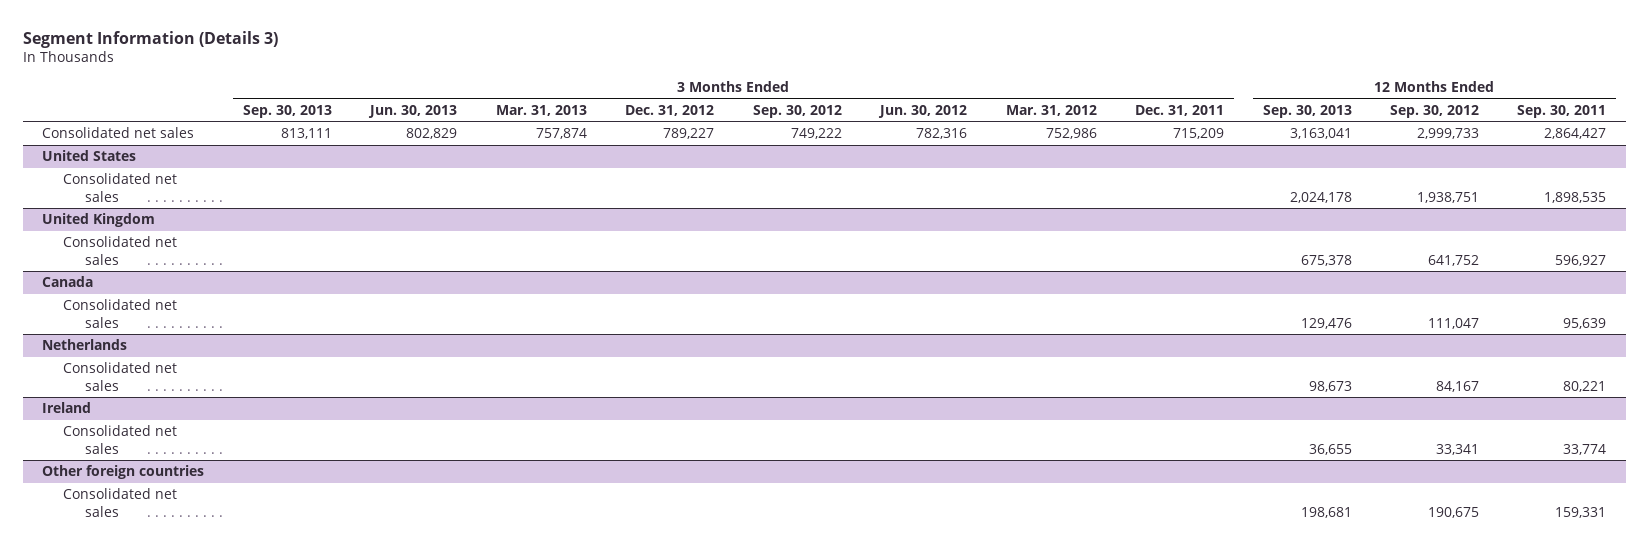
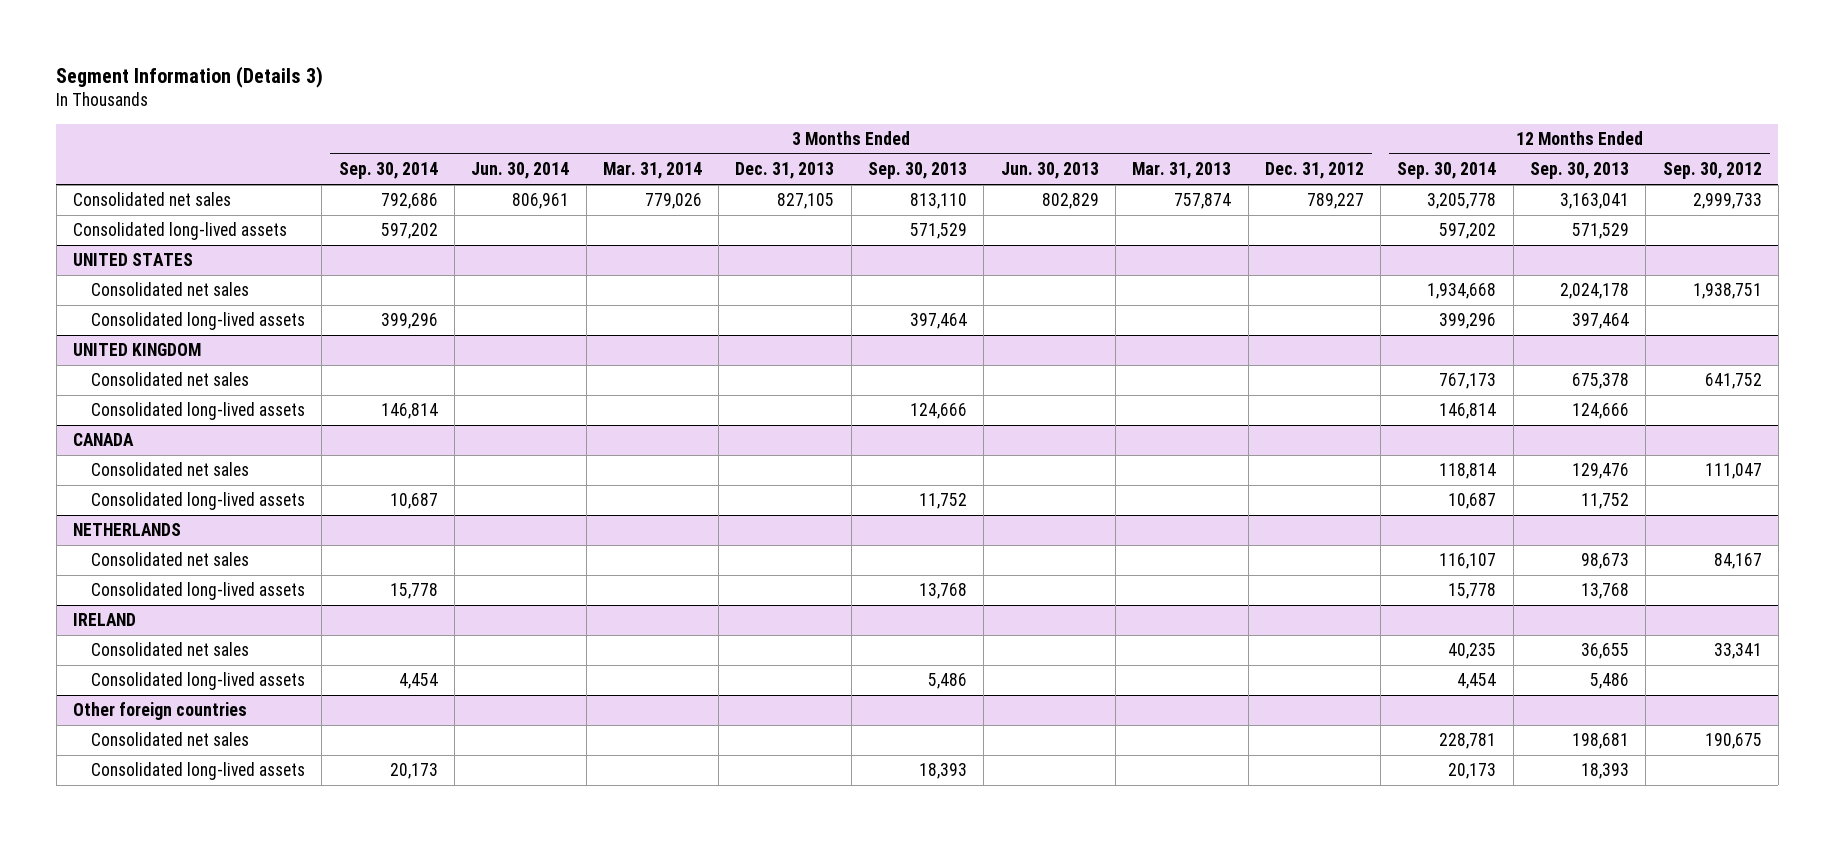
- | 3 Months Ended Sep. 30, 2013 | 3 Months Ended Jun. 30, 2013 | 3 Months Ended Mar. 31, 2013 | 3 Months Ended Dec. 31, 2012 | 3 Months Ended Sep. 30, 2012 | 3 Months Ended Jun. 30, 2012 | 3 Months Ended Mar. 31, 2012 | 3 Months Ended Dec. 31, 2011 | 12 Months Ended Sep. 30, 2013 | 12 Months Ended Sep. 30, 2012 | 12 Months Ended Sep. 30, 2011
+ | 3 Months Ended Sep. 30, 2014 | 3 Months Ended Jun. 30, 2014 | 3 Months Ended Mar. 31, 2014 | 3 Months Ended Dec. 31, 2013 | 3 Months Ended Sep. 30, 2013 | 3 Months Ended Jun. 30, 2013 | 3 Months Ended Mar. 31, 2013 | 3 Months Ended Dec. 31, 2012 | 12 Months Ended Sep. 30, 2014 | 12 Months Ended Sep. 30, 2013 | 12 Months Ended Sep. 30, 2012
- Consolidated net sales | 813,111 | 802,829 | 757,874 | 789,227 | 749,222 | 782,316 | 752,986 | 715,209 | 3,163,041 | 2,999,733 | 2,864,427
- United States
+ Consolidated net sales | 792,686 | 806,961 | 779,026 | 827,105 | 813,110 | 802,829 | 757,874 | 789,227 | 3,205,778 | 3,163,041 | 2,999,733
+ Consolidated long-lived assets | 597,202 | | | | 571,529 | | | | 597,202 | 571,529 |
+ UNITED STATES
- United Kingdom
+ Consolidated long-lived assets | 399,296 | | | | 397,464 | | | | 399,296 | 397,464 |
+ UNITED KINGDOM
- Canada
+ Consolidated long-lived assets | 146,814 | | | | 124,666 | | | | 146,814 | 124,666 |
+ CANADA
- Netherlands
+ Consolidated long-lived assets | 10,687 | | | | 11,752 | | | | 10,687 | 11,752 |
+ NETHERLANDS
- Ireland
+ Consolidated long-lived assets | 15,778 | | | | 13,768 | | | | 15,778 | 13,768 |
+ IRELAND
+ Consolidated long-lived assets | 4,454 | | | | 5,486 | | | | 4,454 | 5,486 |
@ Other foreign countries
+ Consolidated long-lived assets | 20,173 | | | | 18,393 | | | | 20,173 | 18,393 |

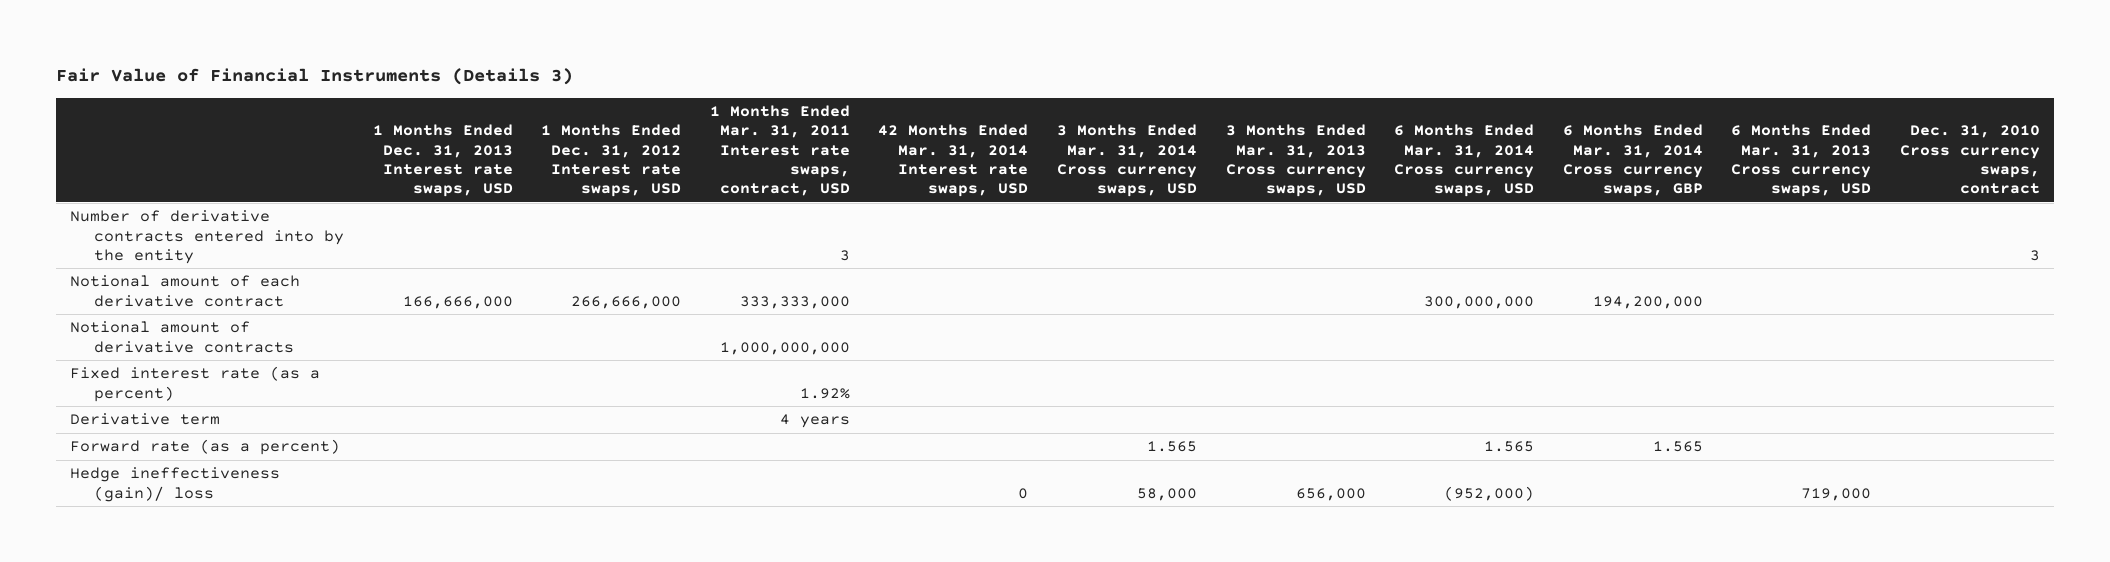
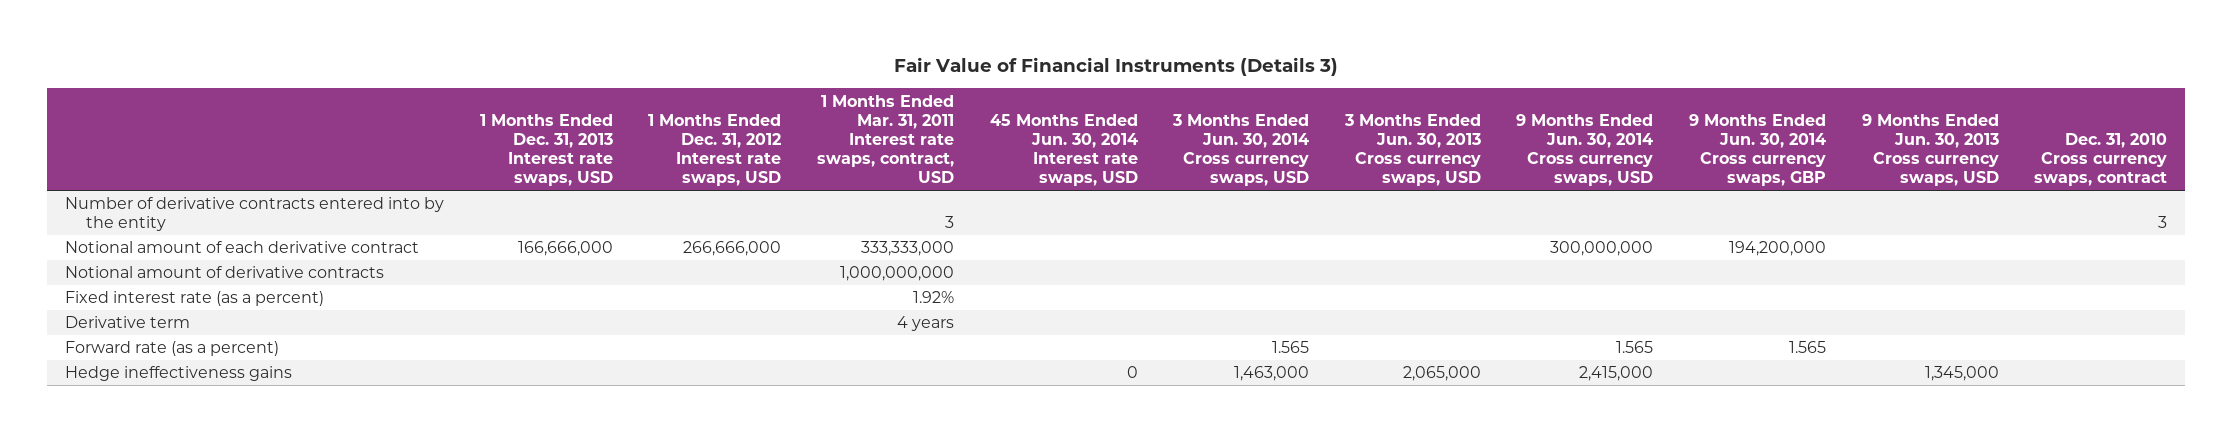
- | 1 Months Ended Dec. 31, 2013 Interest rate swaps, USD | 1 Months Ended Dec. 31, 2012 Interest rate swaps, USD | 1 Months Ended Mar. 31, 2011 Interest rate swaps, contract, USD | 42 Months Ended Mar. 31, 2014 Interest rate swaps, USD | 3 Months Ended Mar. 31, 2014 Cross currency swaps, USD | 3 Months Ended Mar. 31, 2013 Cross currency swaps, USD | 6 Months Ended Mar. 31, 2014 Cross currency swaps, USD | 6 Months Ended Mar. 31, 2014 Cross currency swaps, GBP | 6 Months Ended Mar. 31, 2013 Cross currency swaps, USD | Dec. 31, 2010 Cross currency swaps, contract
+ | 1 Months Ended Dec. 31, 2013 Interest rate swaps, USD | 1 Months Ended Dec. 31, 2012 Interest rate swaps, USD | 1 Months Ended Mar. 31, 2011 Interest rate swaps, contract, USD | 45 Months Ended Jun. 30, 2014 Interest rate swaps, USD | 3 Months Ended Jun. 30, 2014 Cross currency swaps, USD | 3 Months Ended Jun. 30, 2013 Cross currency swaps, USD | 9 Months Ended Jun. 30, 2014 Cross currency swaps, USD | 9 Months Ended Jun. 30, 2014 Cross currency swaps, GBP | 9 Months Ended Jun. 30, 2013 Cross currency swaps, USD | Dec. 31, 2010 Cross currency swaps, contract
- Hedge ineffectiveness (gain)/ loss | | | | 0 | 58,000 | 656,000 | (952,000) | | 719,000 |
+ Hedge ineffectiveness gains | | | | 0 | 1,463,000 | 2,065,000 | 2,415,000 | | 1,345,000 |

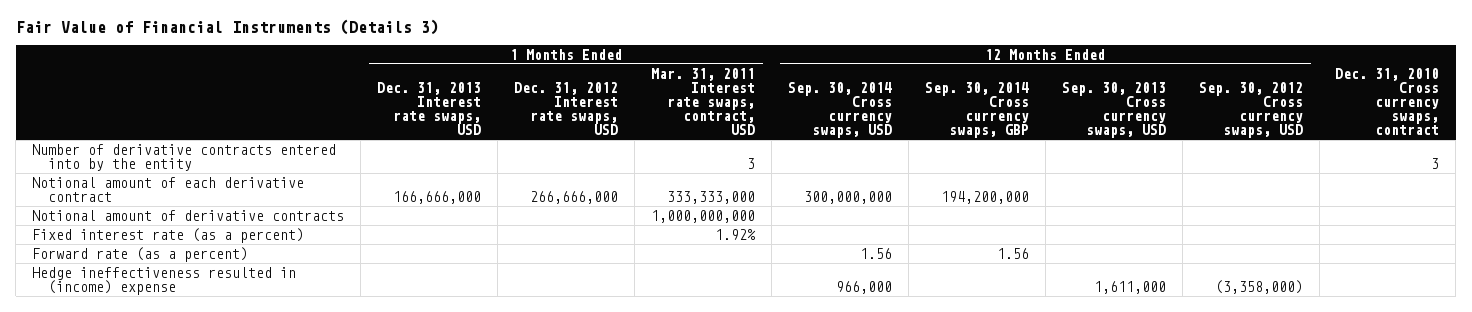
- | 1 Months Ended Dec. 31, 2013 Interest rate swaps, USD | 1 Months Ended Dec. 31, 2012 Interest rate swaps, USD | 1 Months Ended Mar. 31, 2011 Interest rate swaps, contract, USD | 45 Months Ended Jun. 30, 2014 Interest rate swaps, USD | 3 Months Ended Jun. 30, 2014 Cross currency swaps, USD | 3 Months Ended Jun. 30, 2013 Cross currency swaps, USD | 9 Months Ended Jun. 30, 2014 Cross currency swaps, USD | 9 Months Ended Jun. 30, 2014 Cross currency swaps, GBP | 9 Months Ended Jun. 30, 2013 Cross currency swaps, USD | Dec. 31, 2010 Cross currency swaps, contract
+ | 1 Months Ended Dec. 31, 2013 Interest rate swaps, USD | 1 Months Ended Dec. 31, 2012 Interest rate swaps, USD | 1 Months Ended Mar. 31, 2011 Interest rate swaps, contract, USD | 12 Months Ended Sep. 30, 2014 Cross currency swaps, USD | 12 Months Ended Sep. 30, 2014 Cross currency swaps, GBP | 12 Months Ended Sep. 30, 2013 Cross currency swaps, USD | 12 Months Ended Sep. 30, 2012 Cross currency swaps, USD | Dec. 31, 2010 Cross currency swaps, contract
- Derivative term | | | 4 years | | | | | | |
- Hedge ineffectiveness gains | | | | 0 | 1,463,000 | 2,065,000 | 2,415,000 | | 1,345,000 |
+ Hedge ineffectiveness resulted in (income) expense | | | | 966,000 | | 1,611,000 | (3,358,000) |

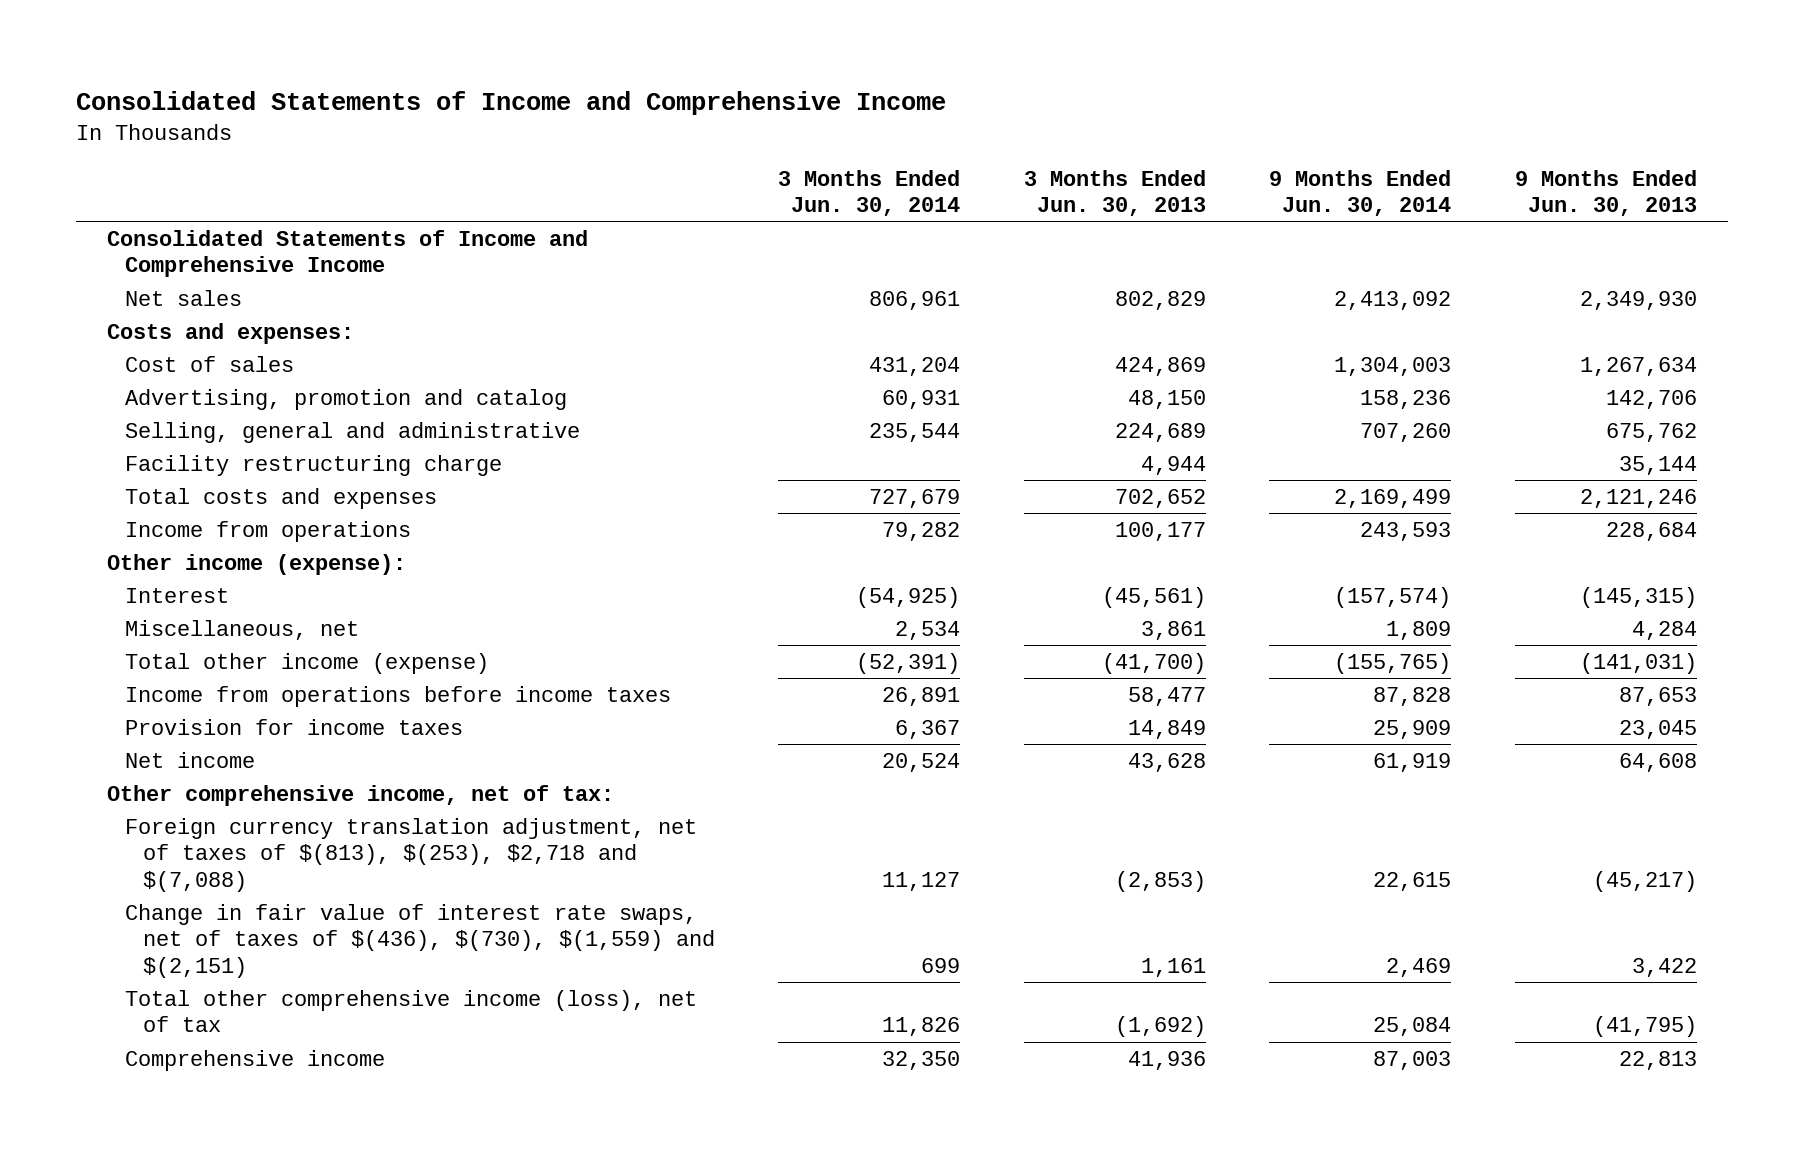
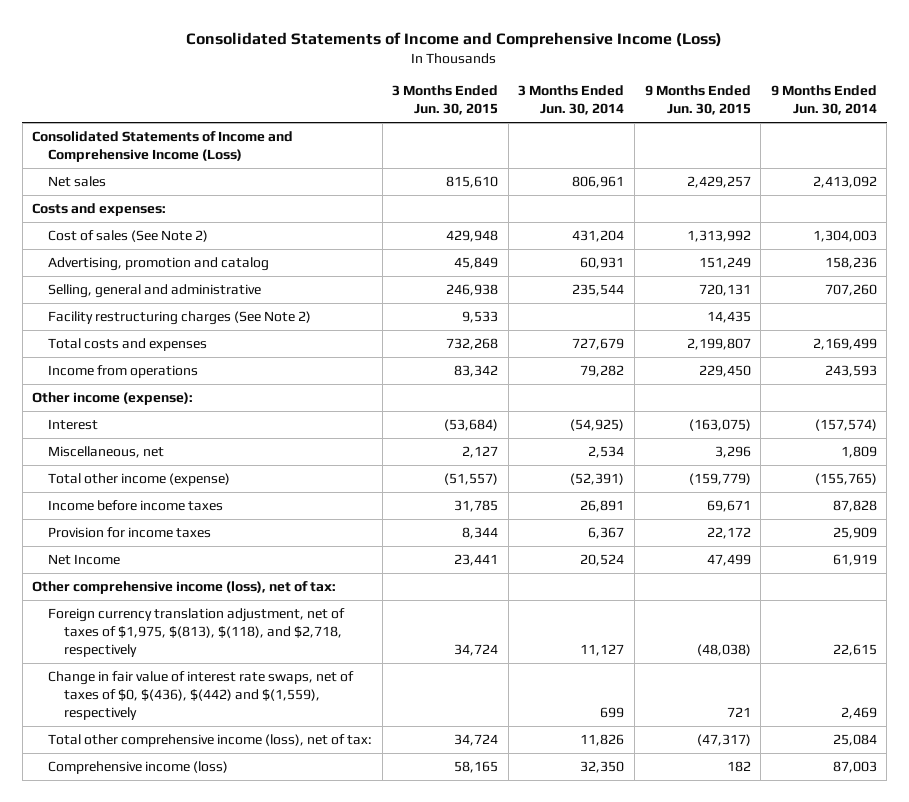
- Consolidated Statements of Income and Comprehensive Income
+ Consolidated Statements of Income and Comprehensive Income (Loss)
- | 3 Months Ended Jun. 30, 2014 | 3 Months Ended Jun. 30, 2013 | 9 Months Ended Jun. 30, 2014 | 9 Months Ended Jun. 30, 2013
+ | 3 Months Ended Jun. 30, 2015 | 3 Months Ended Jun. 30, 2014 | 9 Months Ended Jun. 30, 2015 | 9 Months Ended Jun. 30, 2014
- Consolidated Statements of Income and Comprehensive Income
+ Consolidated Statements of Income and Comprehensive Income (Loss)
- Cost of sales | 431,204 | 424,869 | 1,304,003 | 1,267,634
+ Cost of sales (See Note 2) | 429,948 | 431,204 | 1,313,992 | 1,304,003
- Facility restructuring charge | | 4,944 | | 35,144
+ Facility restructuring charges (See Note 2) | 9,533 | | 14,435 |
- Income from operations before income taxes | 26,891 | 58,477 | 87,828 | 87,653
+ Income before income taxes | 31,785 | 26,891 | 69,671 | 87,828
- Net income | 20,524 | 43,628 | 61,919 | 64,608
- Other comprehensive income, net of tax:
- Foreign currency translation adjustment, net of taxes of $(813), $(253), $2,718 and $(7,088) | 11,127 | (2,853) | 22,615 | (45,217)
- Change in fair value of interest rate swaps, net of taxes of $(436), $(730), $(1,559) and $(2,151) | 699 | 1,161 | 2,469 | 3,422
- Total other comprehensive income (loss), net of tax | 11,826 | (1,692) | 25,084 | (41,795)
- Comprehensive income | 32,350 | 41,936 | 87,003 | 22,813
+ Net Income | 23,441 | 20,524 | 47,499 | 61,919
+ Other comprehensive income (loss), net of tax:
+ Foreign currency translation adjustment, net of taxes of $1,975, $(813), $(118), and $2,718, respectively | 34,724 | 11,127 | (48,038) | 22,615
+ Change in fair value of interest rate swaps, net of taxes of $0, $(436), $(442) and $(1,559), respectively | | 699 | 721 | 2,469
+ Total other comprehensive income (loss), net of tax: | 34,724 | 11,826 | (47,317) | 25,084
+ Comprehensive income (loss) | 58,165 | 32,350 | 182 | 87,003

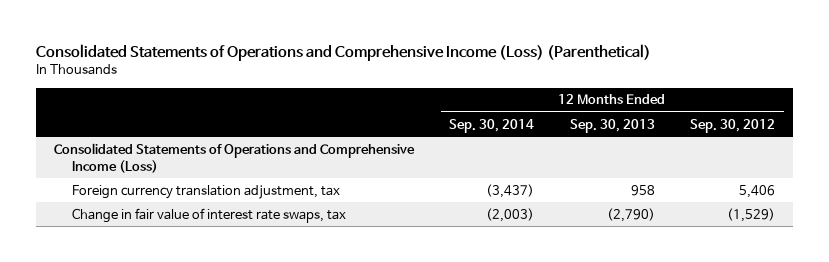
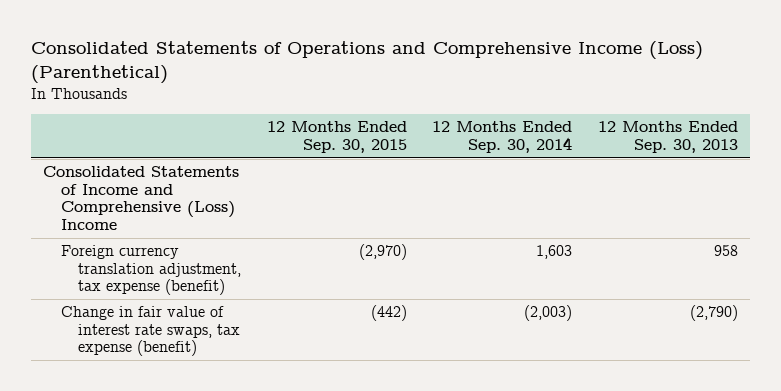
- | 12 Months Ended Sep. 30, 2014 | 12 Months Ended Sep. 30, 2013 | 12 Months Ended Sep. 30, 2012
+ | 12 Months Ended Sep. 30, 2015 | 12 Months Ended Sep. 30, 2014 | 12 Months Ended Sep. 30, 2013
- Consolidated Statements of Operations and Comprehensive Income (Loss)
- Foreign currency translation adjustment, tax | (3,437) | 958 | 5,406
- Change in fair value of interest rate swaps, tax | (2,003) | (2,790) | (1,529)
+ Consolidated Statements of Income and Comprehensive (Loss) Income
+ Foreign currency translation adjustment, tax expense (benefit) | (2,970) | 1,603 | 958
+ Change in fair value of interest rate swaps, tax expense (benefit) | (442) | (2,003) | (2,790)

